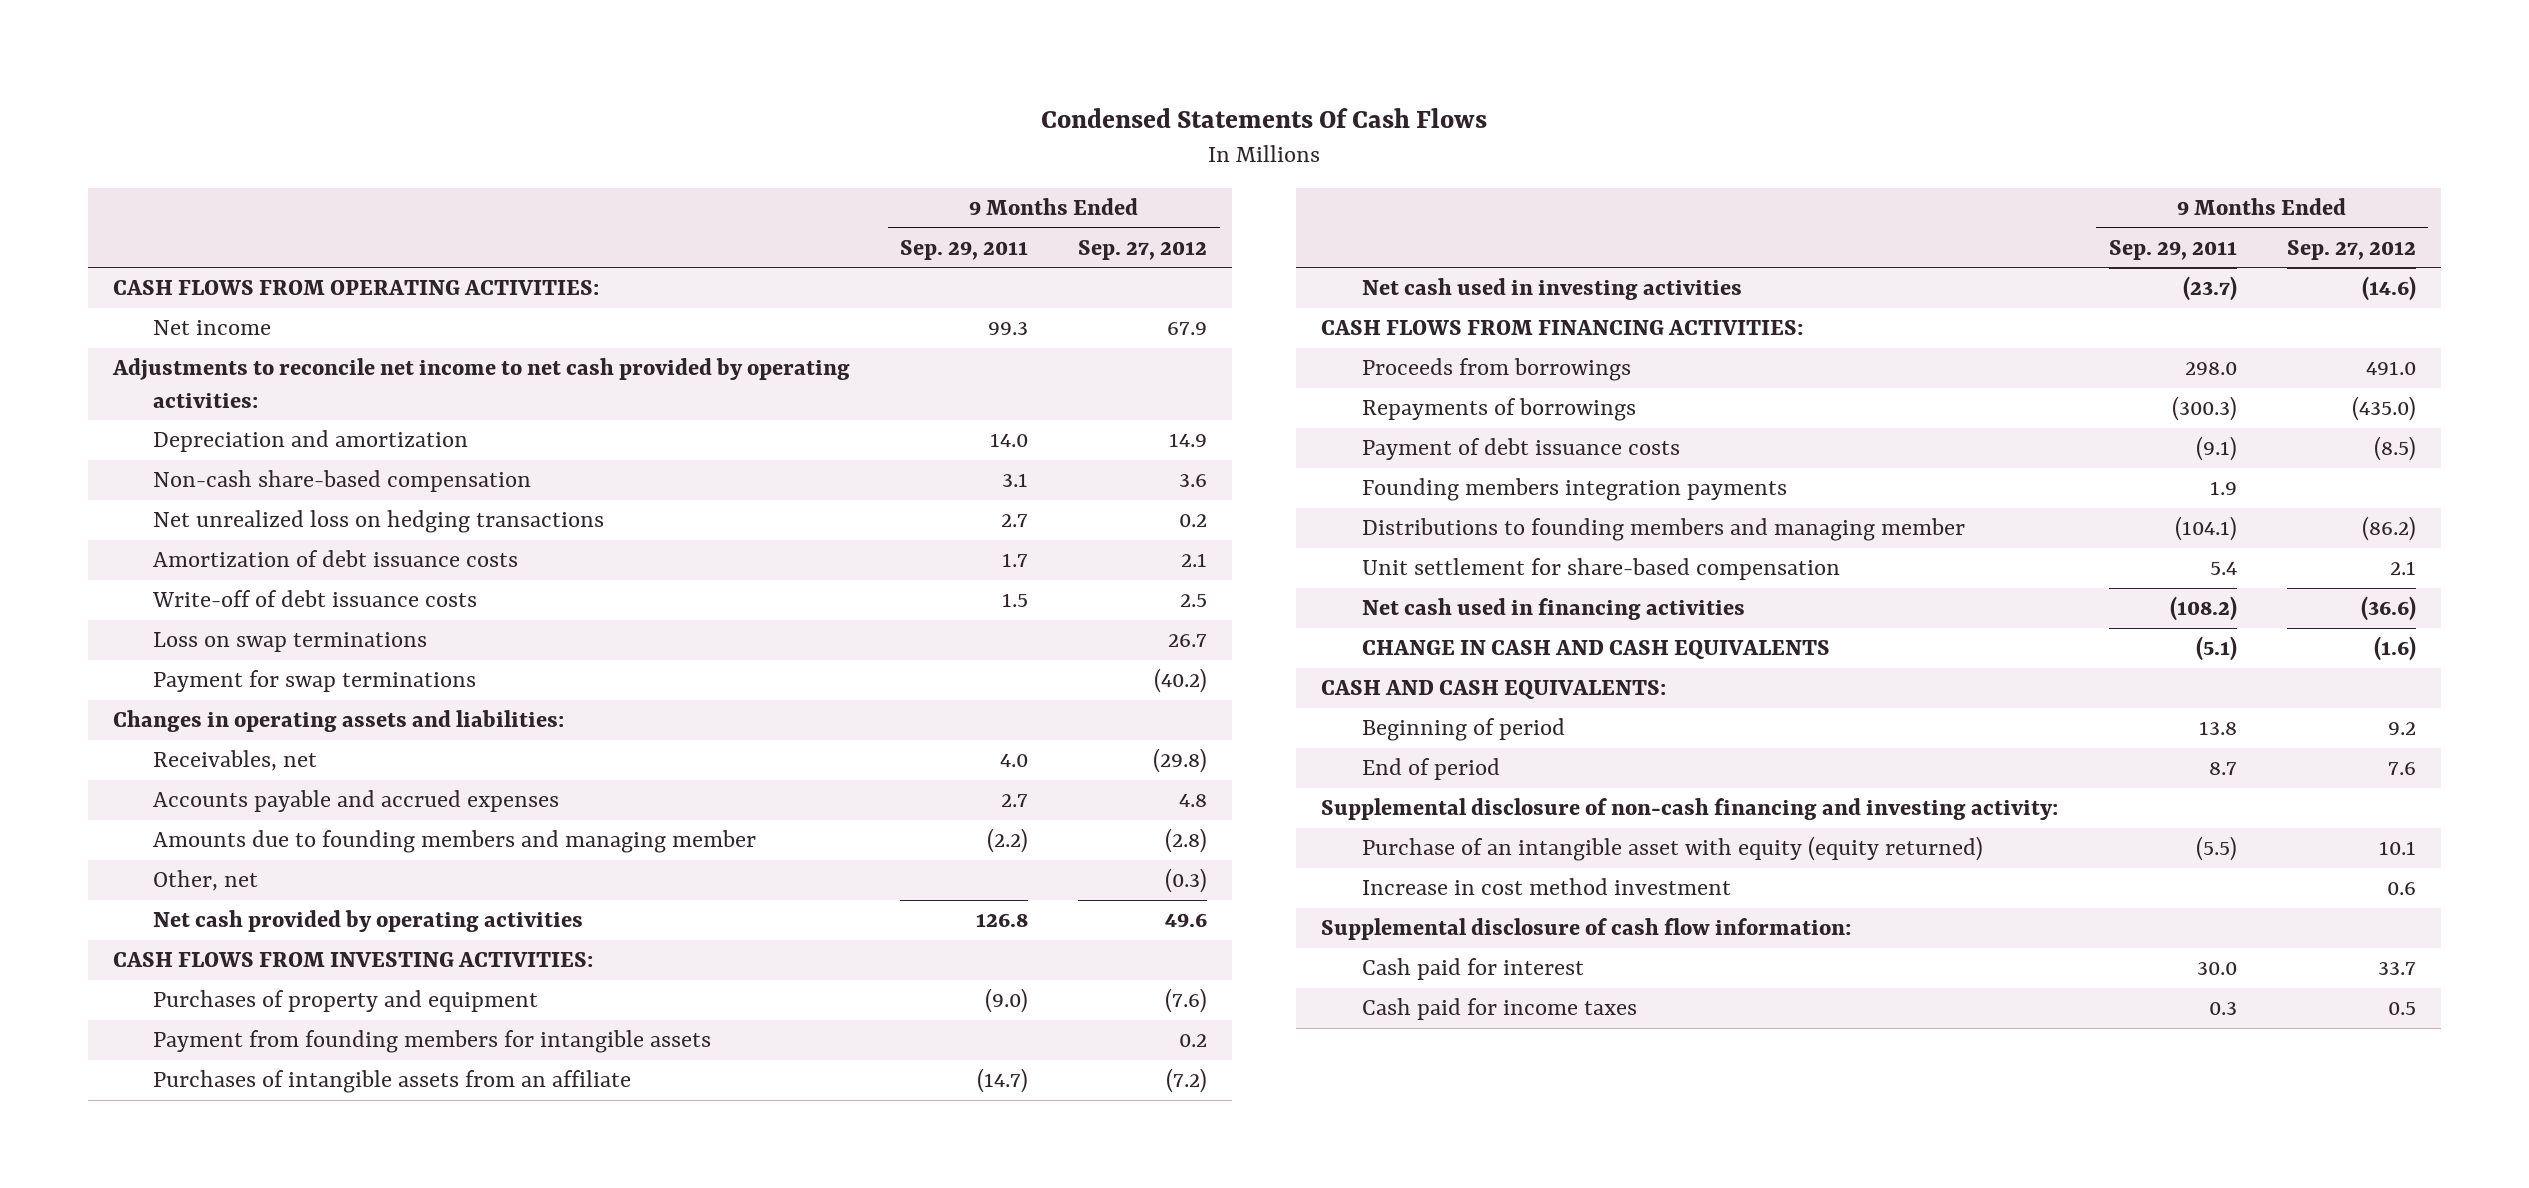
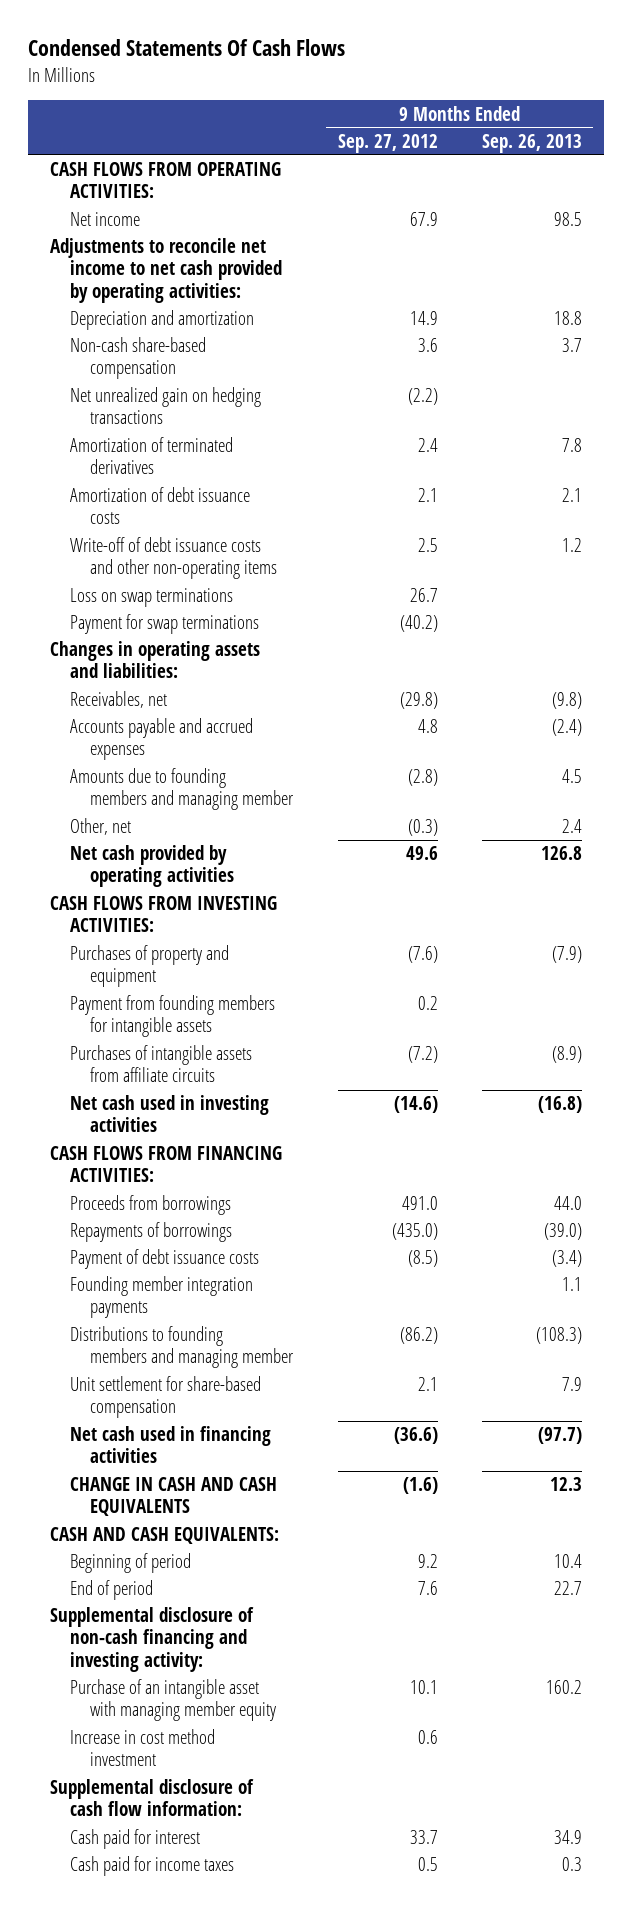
- | 9 Months Ended Sep. 29, 2011 | 9 Months Ended Sep. 27, 2012
+ | 9 Months Ended Sep. 27, 2012 | 9 Months Ended Sep. 26, 2013
- Net unrealized loss on hedging transactions | 2.7 | 0.2
+ Net unrealized gain on hedging transactions | (2.2) |
+ Amortization of terminated derivatives | 2.4 | 7.8
- Write-off of debt issuance costs | 1.5 | 2.5
+ Write-off of debt issuance costs and other non-operating items | 2.5 | 1.2
- Purchases of intangible assets from an affiliate | (14.7) | (7.2)
+ Purchases of intangible assets from affiliate circuits | (7.2) | (8.9)
- Founding members integration payments | 1.9 |
+ Founding member integration payments | | 1.1
- Purchase of an intangible asset with equity (equity returned) | (5.5) | 10.1
+ Purchase of an intangible asset with managing member equity | 10.1 | 160.2

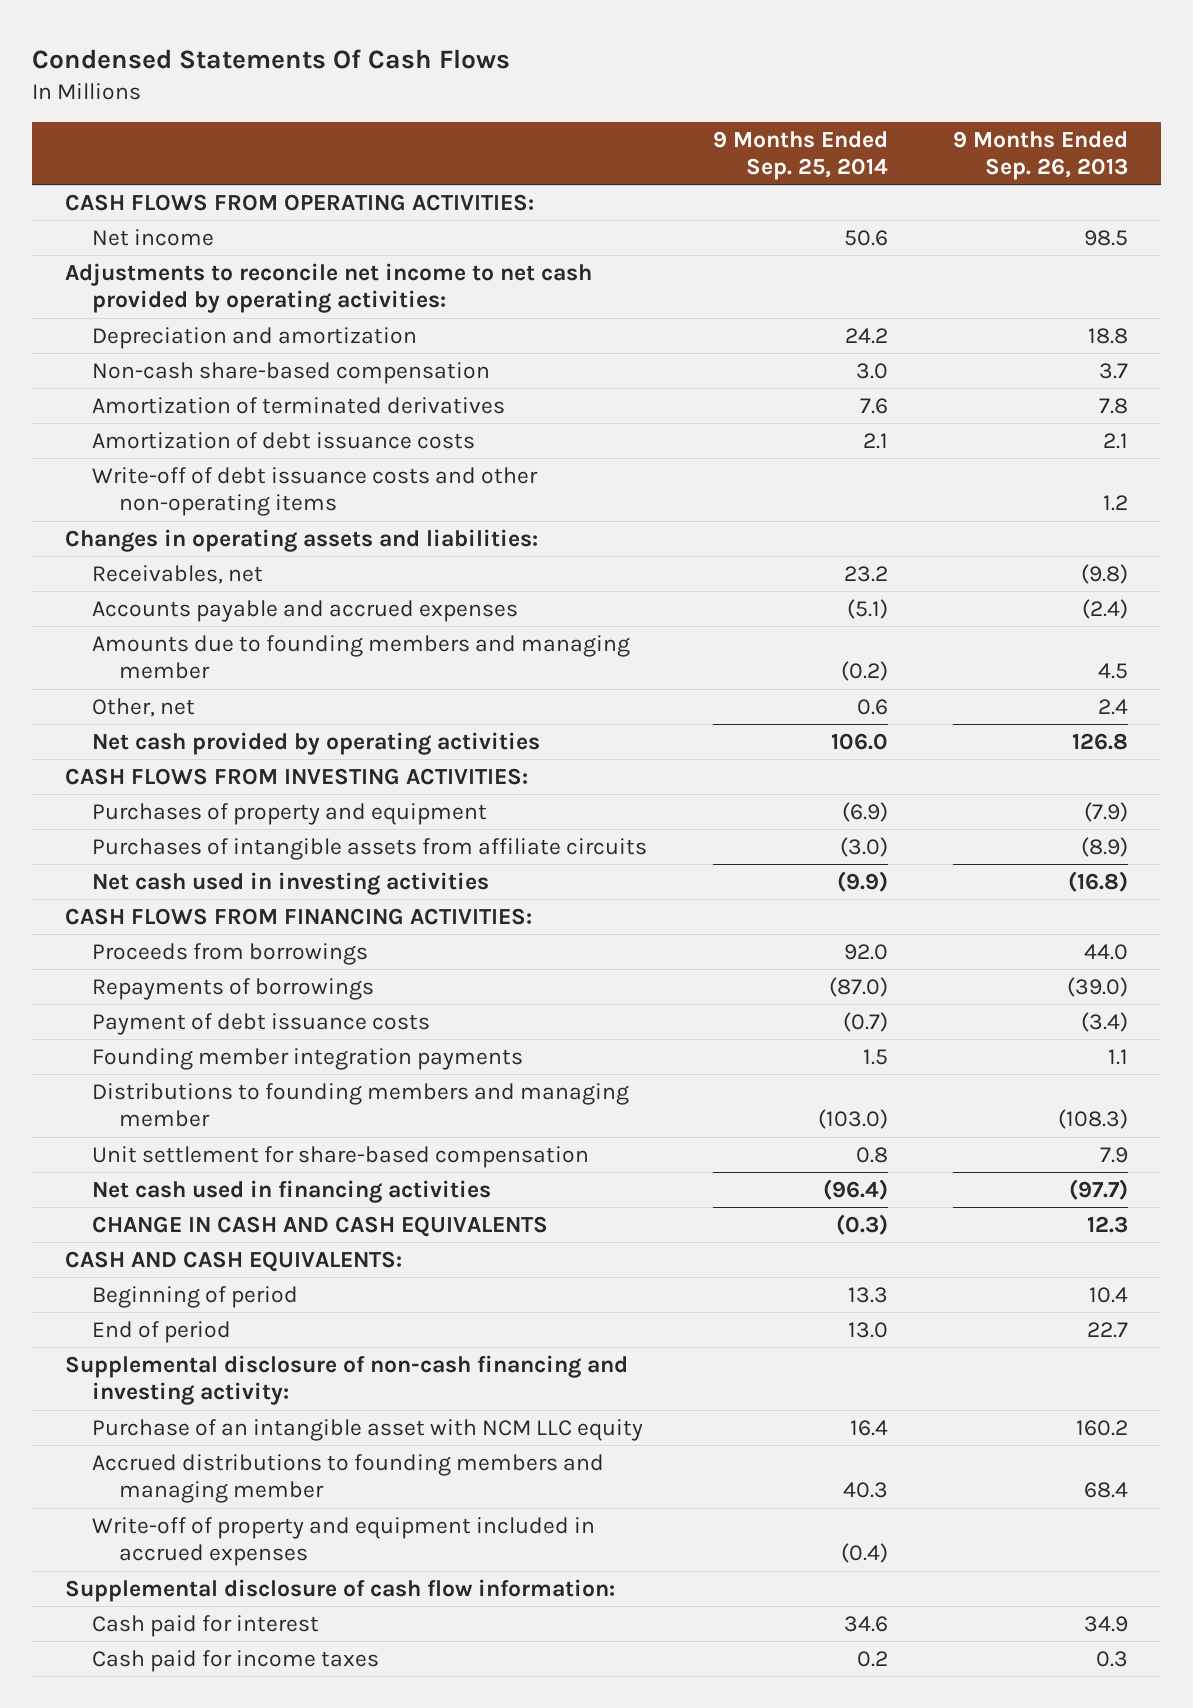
- | 9 Months Ended Sep. 27, 2012 | 9 Months Ended Sep. 26, 2013
+ | 9 Months Ended Sep. 25, 2014 | 9 Months Ended Sep. 26, 2013
- Net unrealized gain on hedging transactions | (2.2) |
- Loss on swap terminations | 26.7 |
- Payment for swap terminations | (40.2) |
- Payment from founding members for intangible assets | 0.2 |
- Purchase of an intangible asset with managing member equity | 10.1 | 160.2
- Increase in cost method investment | 0.6 |
+ Purchase of an intangible asset with NCM LLC equity | 16.4 | 160.2
+ Accrued distributions to founding members and managing member | 40.3 | 68.4
+ Write-off of property and equipment included in accrued expenses | (0.4) |

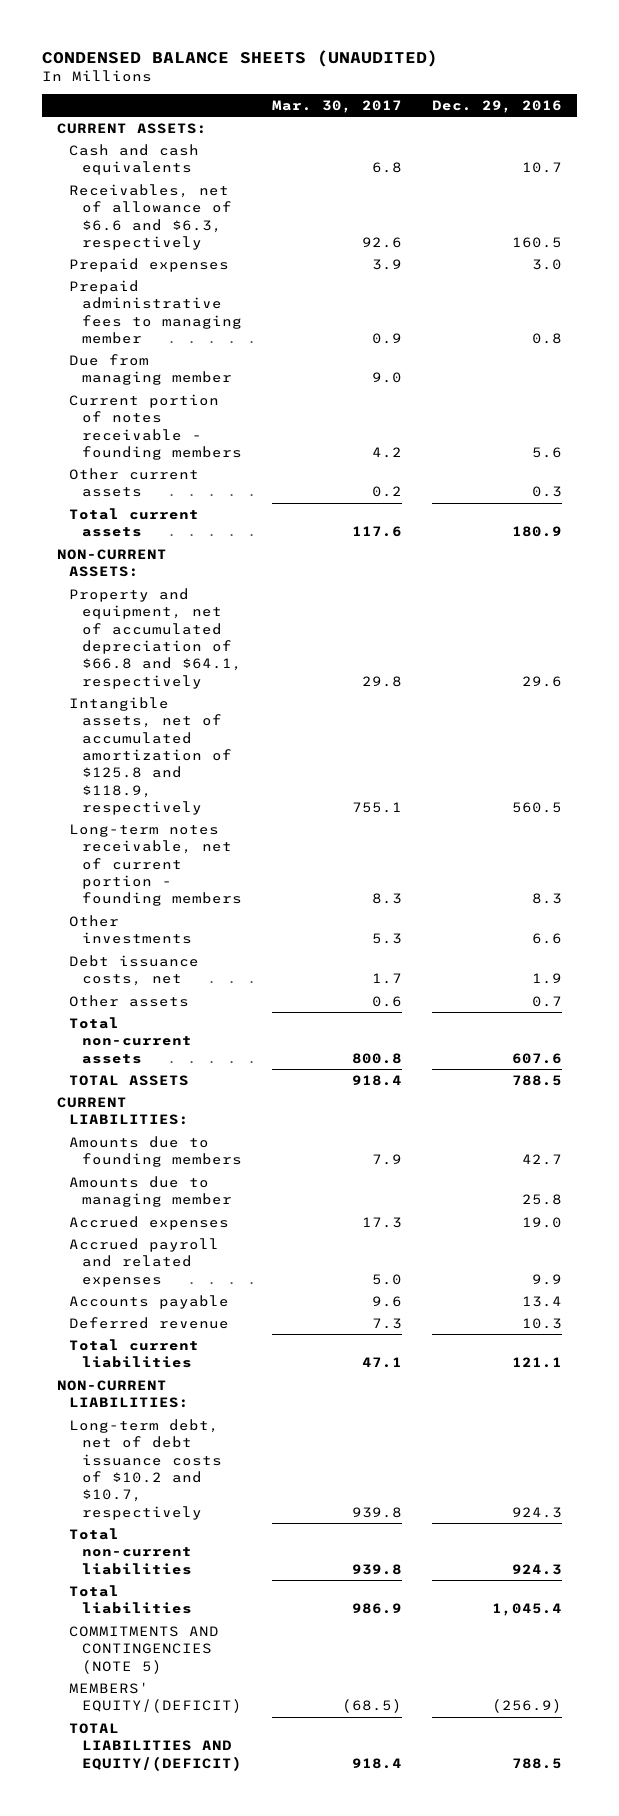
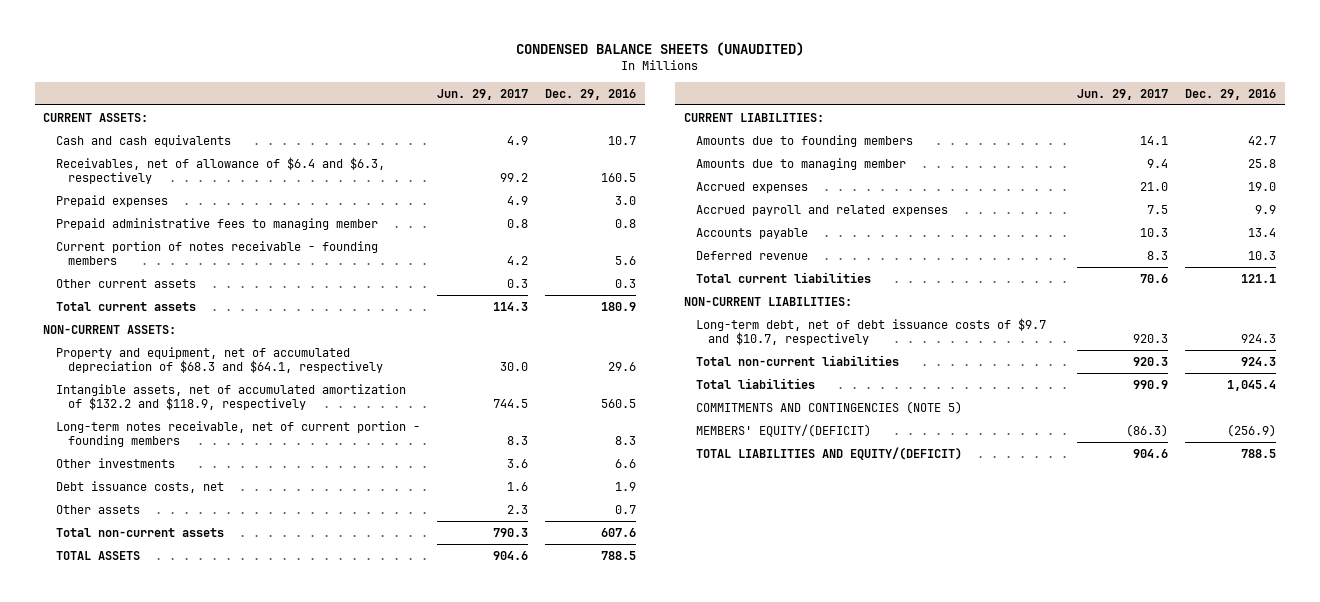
- | Mar. 30, 2017 | Dec. 29, 2016
+ | Jun. 29, 2017 | Dec. 29, 2016
- Receivables, net of allowance of $6.6 and $6.3, respectively | 92.6 | 160.5
+ Receivables, net of allowance of $6.4 and $6.3, respectively | 99.2 | 160.5
- Due from managing member | 9.0 |
- Property and equipment, net of accumulated depreciation of $66.8 and $64.1, respectively | 29.8 | 29.6
- Intangible assets, net of accumulated amortization of $125.8 and $118.9, respectively | 755.1 | 560.5
+ Property and equipment, net of accumulated depreciation of $68.3 and $64.1, respectively | 30.0 | 29.6
+ Intangible assets, net of accumulated amortization of $132.2 and $118.9, respectively | 744.5 | 560.5
- Long-term debt, net of debt issuance costs of $10.2 and $10.7, respectively | 939.8 | 924.3
+ Long-term debt, net of debt issuance costs of $9.7 and $10.7, respectively | 920.3 | 924.3

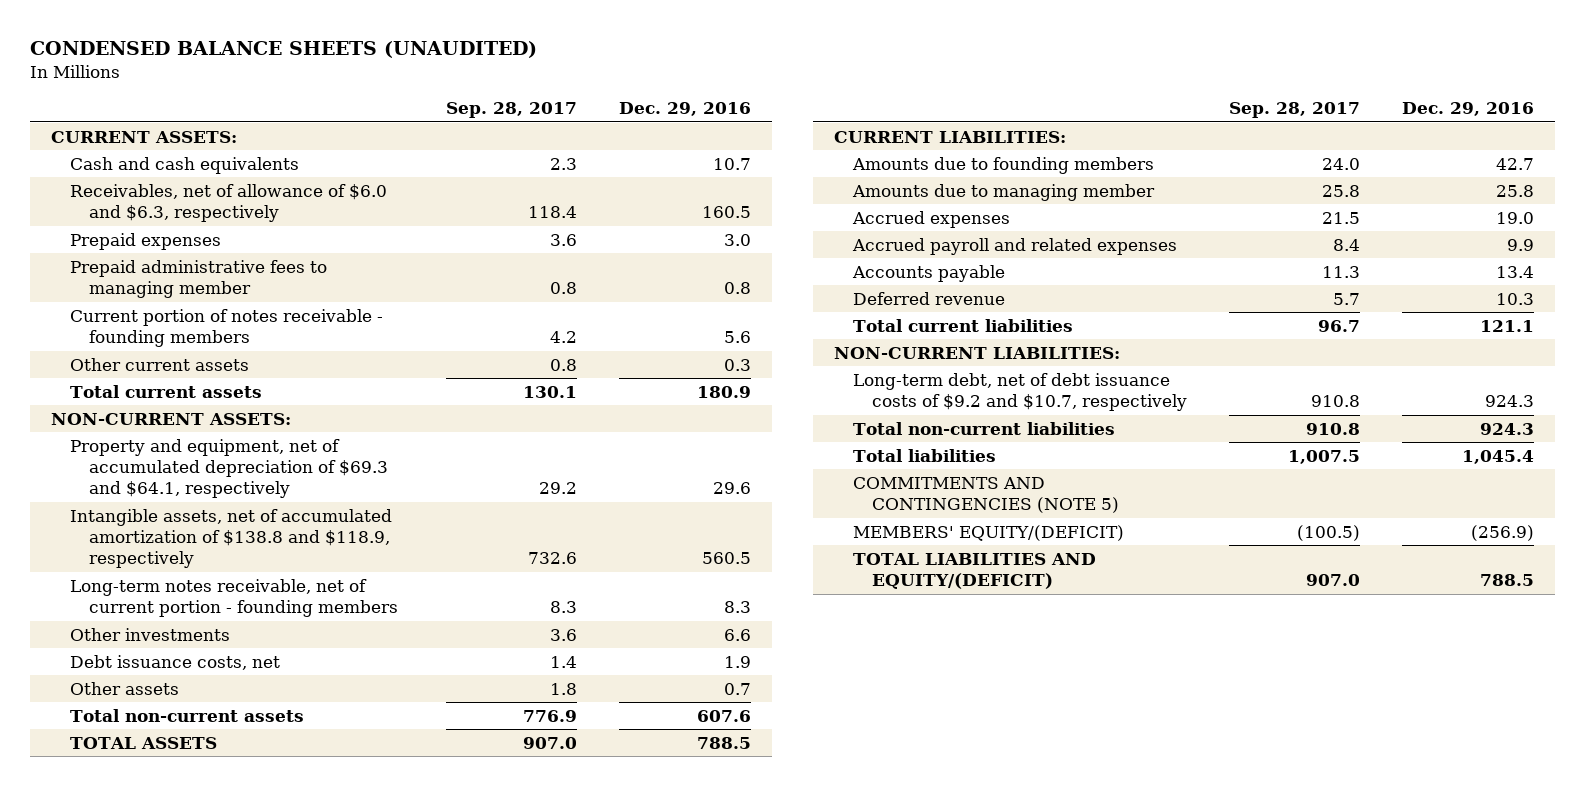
- | Jun. 29, 2017 | Dec. 29, 2016
+ | Sep. 28, 2017 | Dec. 29, 2016
- Receivables, net of allowance of $6.4 and $6.3, respectively | 99.2 | 160.5
+ Receivables, net of allowance of $6.0 and $6.3, respectively | 118.4 | 160.5
- Property and equipment, net of accumulated depreciation of $68.3 and $64.1, respectively | 30.0 | 29.6
- Intangible assets, net of accumulated amortization of $132.2 and $118.9, respectively | 744.5 | 560.5
+ Property and equipment, net of accumulated depreciation of $69.3 and $64.1, respectively | 29.2 | 29.6
+ Intangible assets, net of accumulated amortization of $138.8 and $118.9, respectively | 732.6 | 560.5
- Long-term debt, net of debt issuance costs of $9.7 and $10.7, respectively | 920.3 | 924.3
+ Long-term debt, net of debt issuance costs of $9.2 and $10.7, respectively | 910.8 | 924.3

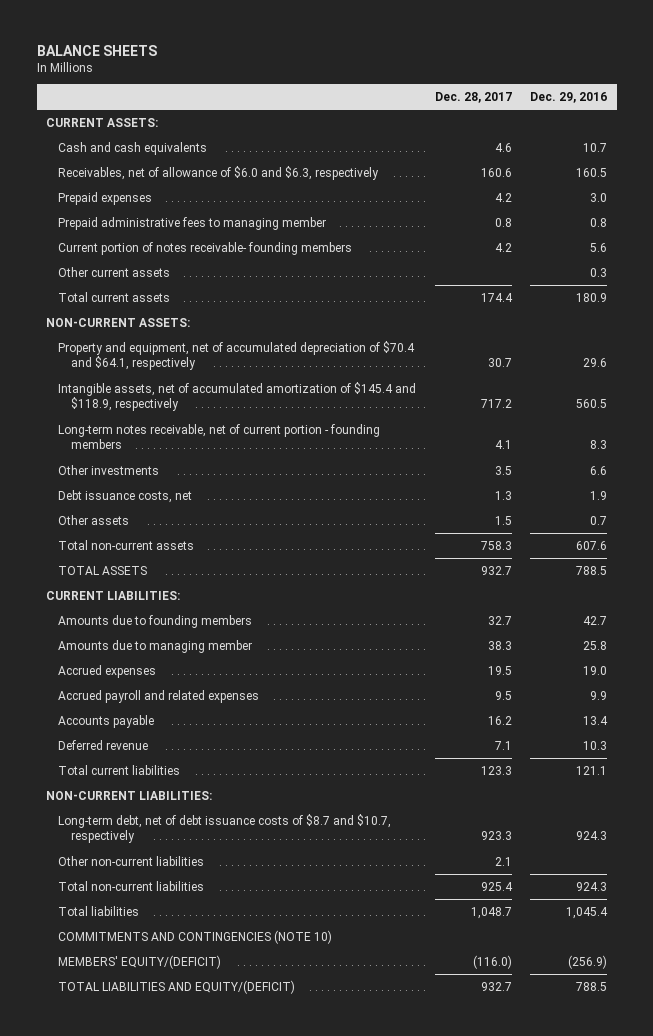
- CONDENSED BALANCE SHEETS (UNAUDITED)
+ BALANCE SHEETS
- | Sep. 28, 2017 | Dec. 29, 2016
+ | Dec. 28, 2017 | Dec. 29, 2016
- Current portion of notes receivable - founding members | 4.2 | 5.6
+ Current portion of notes receivable- founding members | 4.2 | 5.6
- Property and equipment, net of accumulated depreciation of $69.3 and $64.1, respectively | 29.2 | 29.6
- Intangible assets, net of accumulated amortization of $138.8 and $118.9, respectively | 732.6 | 560.5
+ Property and equipment, net of accumulated depreciation of $70.4 and $64.1, respectively | 30.7 | 29.6
+ Intangible assets, net of accumulated amortization of $145.4 and $118.9, respectively | 717.2 | 560.5
- Long-term debt, net of debt issuance costs of $9.2 and $10.7, respectively | 910.8 | 924.3
+ Long-term debt, net of debt issuance costs of $8.7 and $10.7, respectively | 923.3 | 924.3
+ Other non-current liabilities | 2.1 |
- COMMITMENTS AND CONTINGENCIES (NOTE 5)
+ COMMITMENTS AND CONTINGENCIES (NOTE 10)

